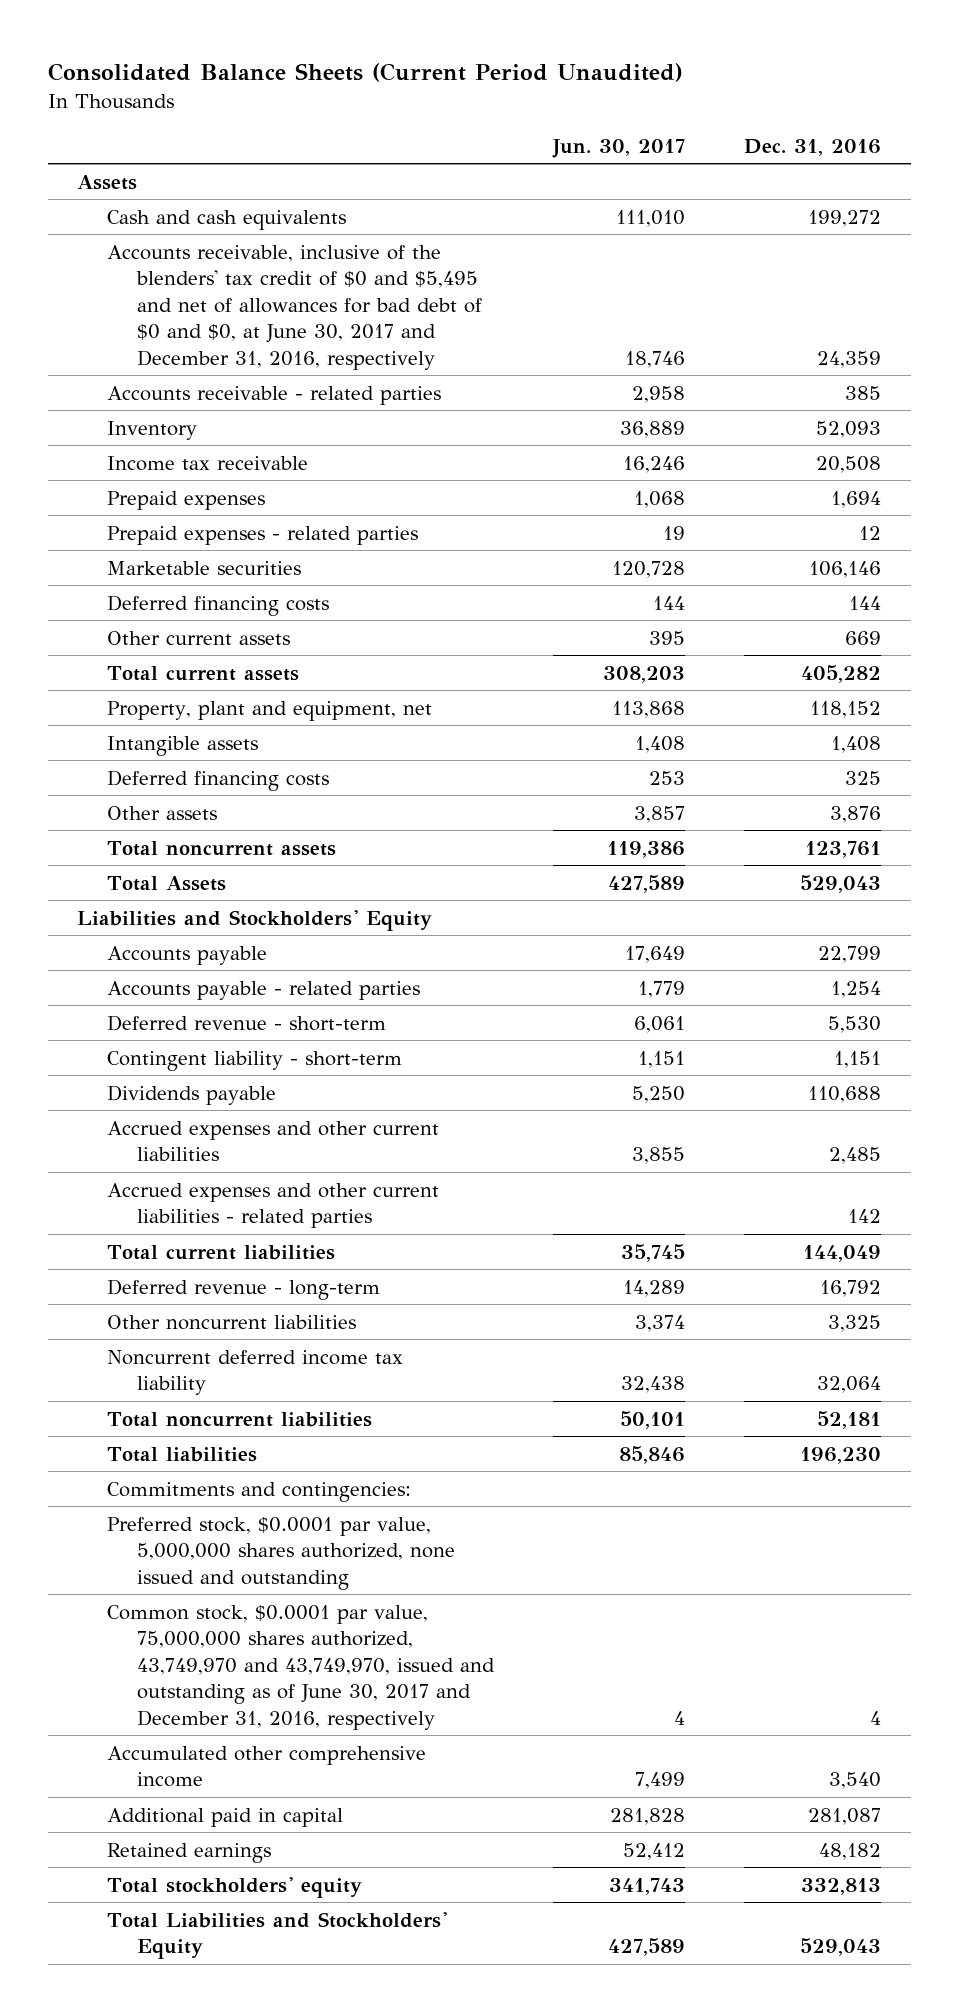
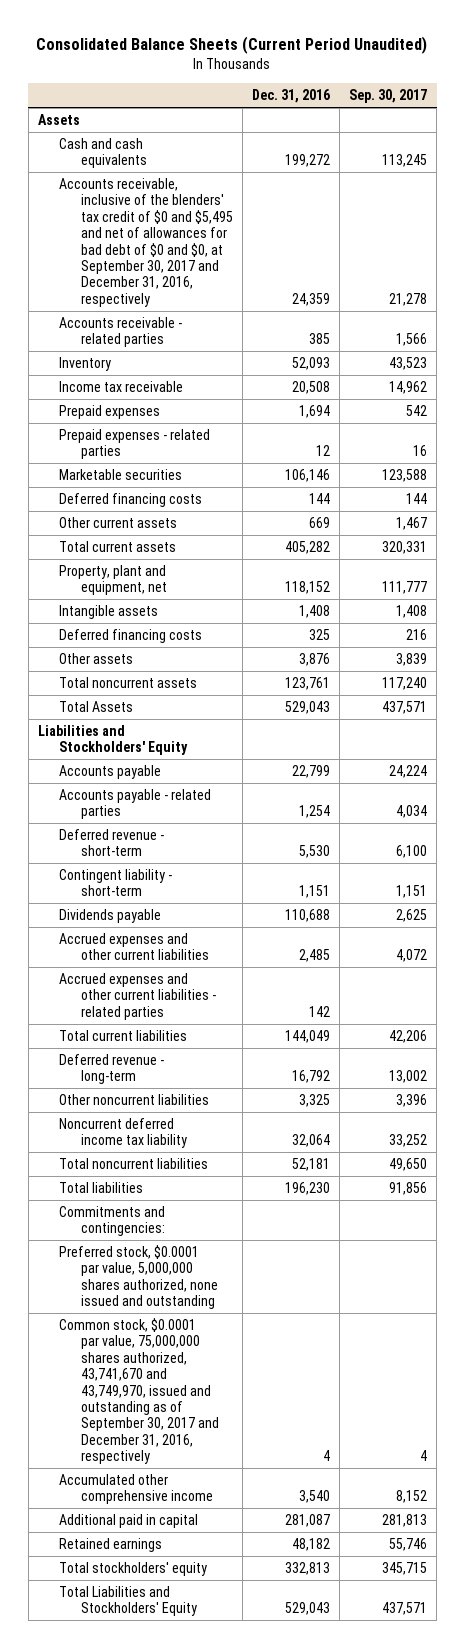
- | Jun. 30, 2017 | Dec. 31, 2016
+ | Dec. 31, 2016 | Sep. 30, 2017
- Accounts receivable, inclusive of the blenders' tax credit of $0 and $5,495 and net of allowances for bad debt of $0 and $0, at June 30, 2017 and December 31, 2016, respectively | 18,746 | 24,359
+ Accounts receivable, inclusive of the blenders' tax credit of $0 and $5,495 and net of allowances for bad debt of $0 and $0, at September 30, 2017 and December 31, 2016, respectively | 24,359 | 21,278
- Common stock, $0.0001 par value, 75,000,000 shares authorized, 43,749,970 and 43,749,970, issued and outstanding as of June 30, 2017 and December 31, 2016, respectively | 4 | 4
+ Common stock, $0.0001 par value, 75,000,000 shares authorized, 43,741,670 and 43,749,970, issued and outstanding as of September 30, 2017 and December 31, 2016, respectively | 4 | 4

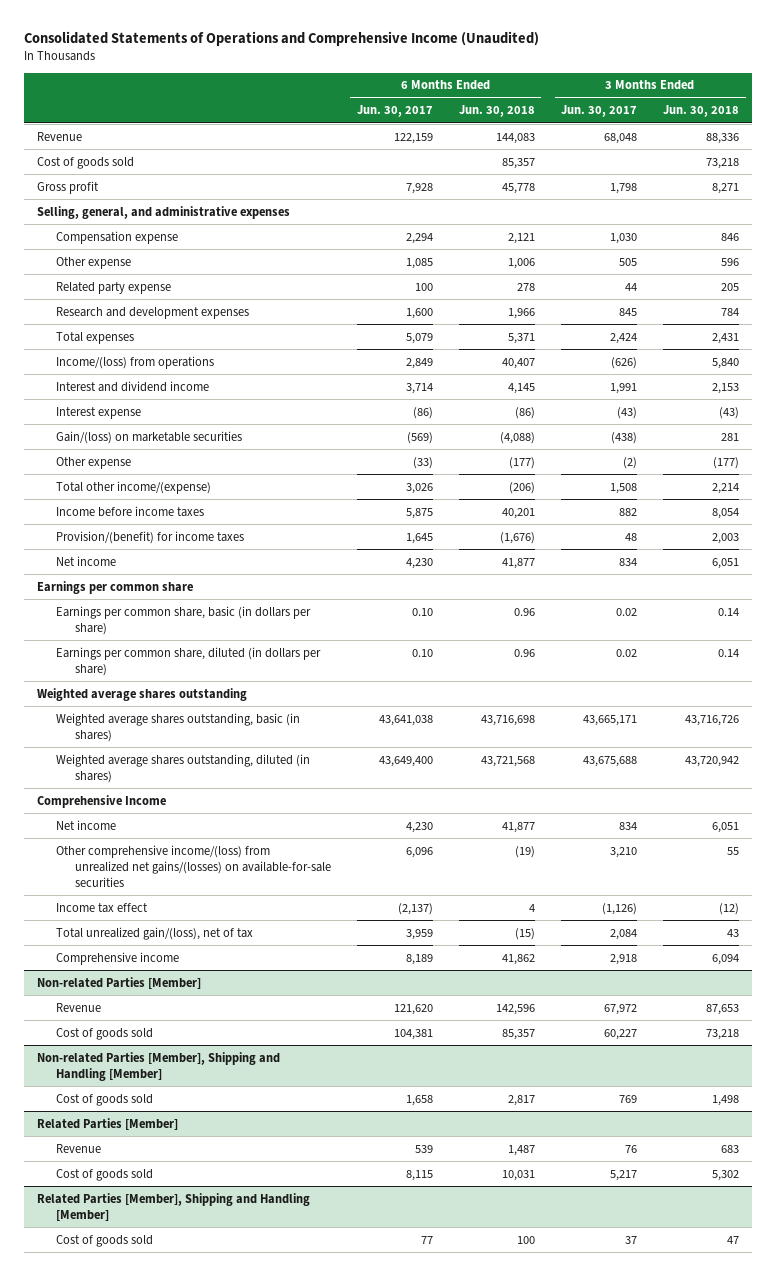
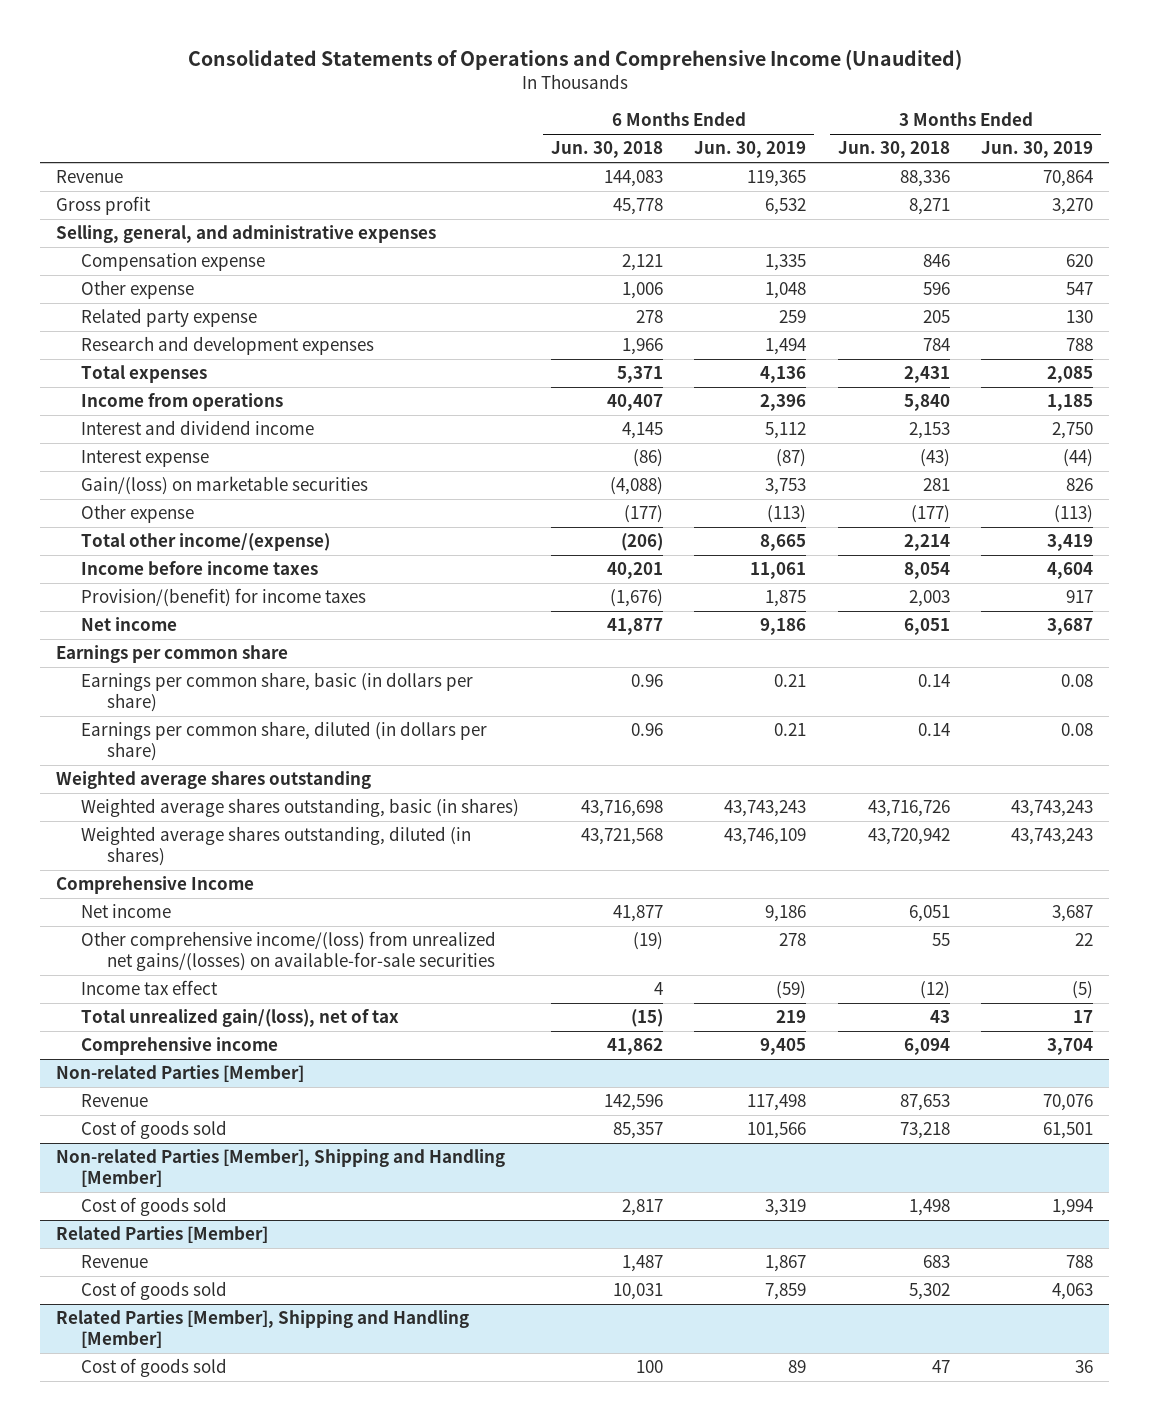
- | 6 Months Ended Jun. 30, 2017 | 6 Months Ended Jun. 30, 2018 | 3 Months Ended Jun. 30, 2017 | 3 Months Ended Jun. 30, 2018
+ | 6 Months Ended Jun. 30, 2018 | 6 Months Ended Jun. 30, 2019 | 3 Months Ended Jun. 30, 2018 | 3 Months Ended Jun. 30, 2019
- Cost of goods sold | | 85,357 | | 73,218
- Income/(loss) from operations | 2,849 | 40,407 | (626) | 5,840
+ Income from operations | 40,407 | 2,396 | 5,840 | 1,185

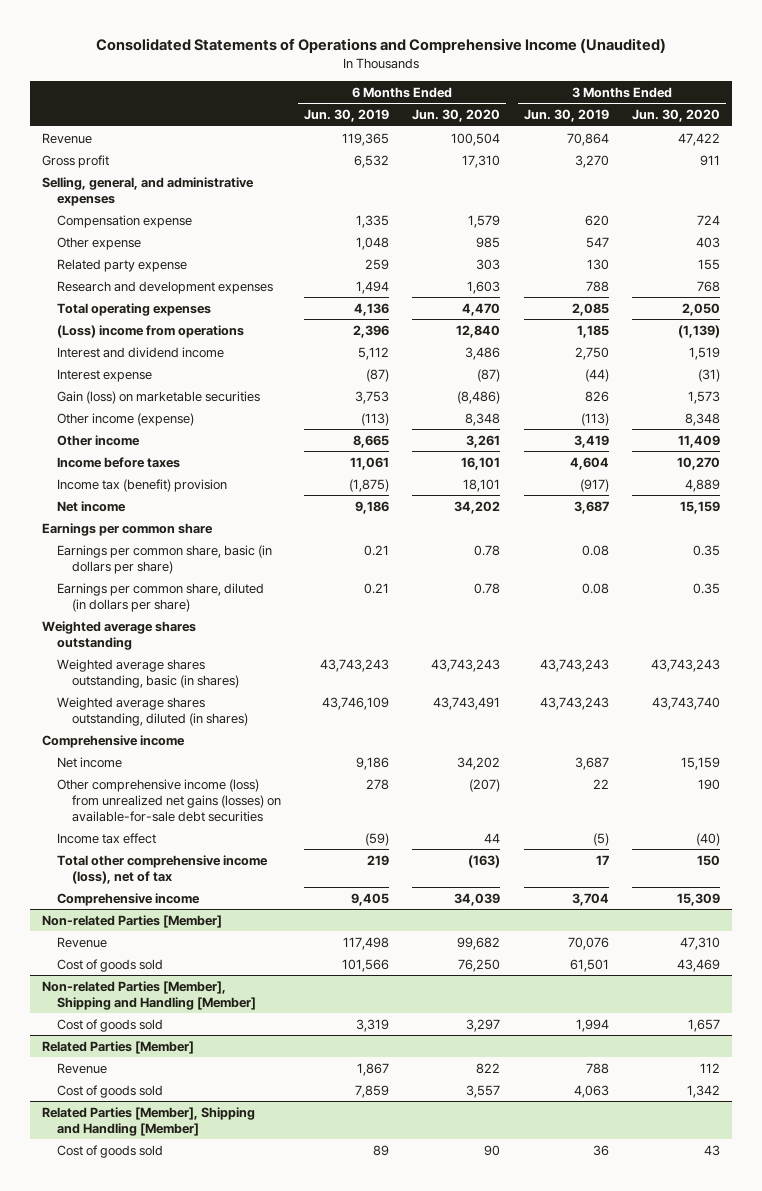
- | 6 Months Ended Jun. 30, 2018 | 6 Months Ended Jun. 30, 2019 | 3 Months Ended Jun. 30, 2018 | 3 Months Ended Jun. 30, 2019
+ | 6 Months Ended Jun. 30, 2019 | 6 Months Ended Jun. 30, 2020 | 3 Months Ended Jun. 30, 2019 | 3 Months Ended Jun. 30, 2020
- Total expenses | 5,371 | 4,136 | 2,431 | 2,085
- Income from operations | 40,407 | 2,396 | 5,840 | 1,185
+ Total operating expenses | 4,136 | 4,470 | 2,085 | 2,050
+ (Loss) income from operations | 2,396 | 12,840 | 1,185 | (1,139)
- Gain/(loss) on marketable securities | (4,088) | 3,753 | 281 | 826
- Other expense | (177) | (113) | (177) | (113)
- Total other income/(expense) | (206) | 8,665 | 2,214 | 3,419
- Income before income taxes | 40,201 | 11,061 | 8,054 | 4,604
- Provision/(benefit) for income taxes | (1,676) | 1,875 | 2,003 | 917
+ Gain (loss) on marketable securities | 3,753 | (8,486) | 826 | 1,573
+ Other income (expense) | (113) | 8,348 | (113) | 8,348
+ Other income | 8,665 | 3,261 | 3,419 | 11,409
+ Income before taxes | 11,061 | 16,101 | 4,604 | 10,270
+ Income tax (benefit) provision | (1,875) | 18,101 | (917) | 4,889
- Comprehensive Income
+ Comprehensive income
- Other comprehensive income/(loss) from unrealized net gains/(losses) on available-for-sale securities | (19) | 278 | 55 | 22
+ Other comprehensive income (loss) from unrealized net gains (losses) on available-for-sale debt securities | 278 | (207) | 22 | 190
- Total unrealized gain/(loss), net of tax | (15) | 219 | 43 | 17
+ Total other comprehensive income (loss), net of tax | 219 | (163) | 17 | 150

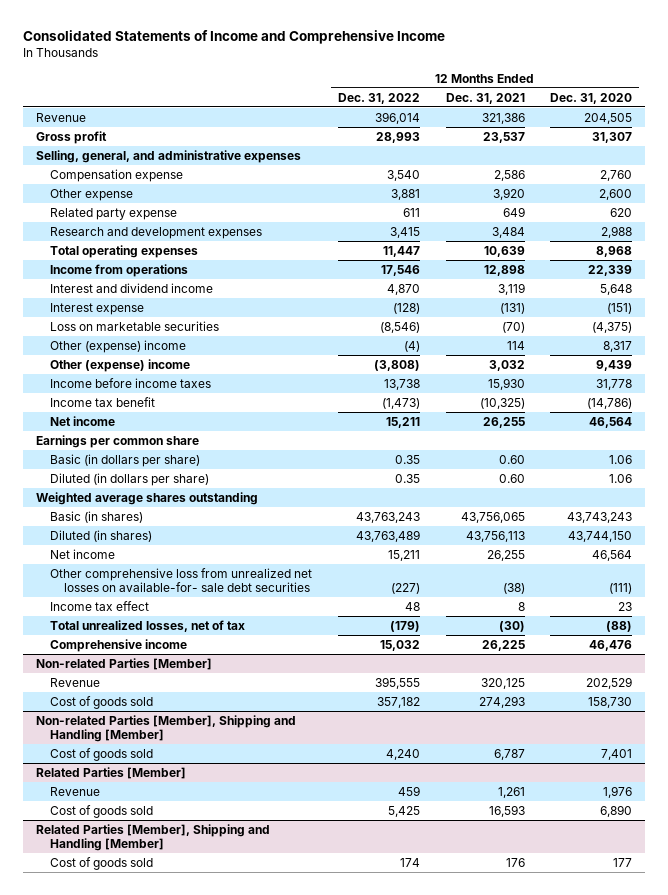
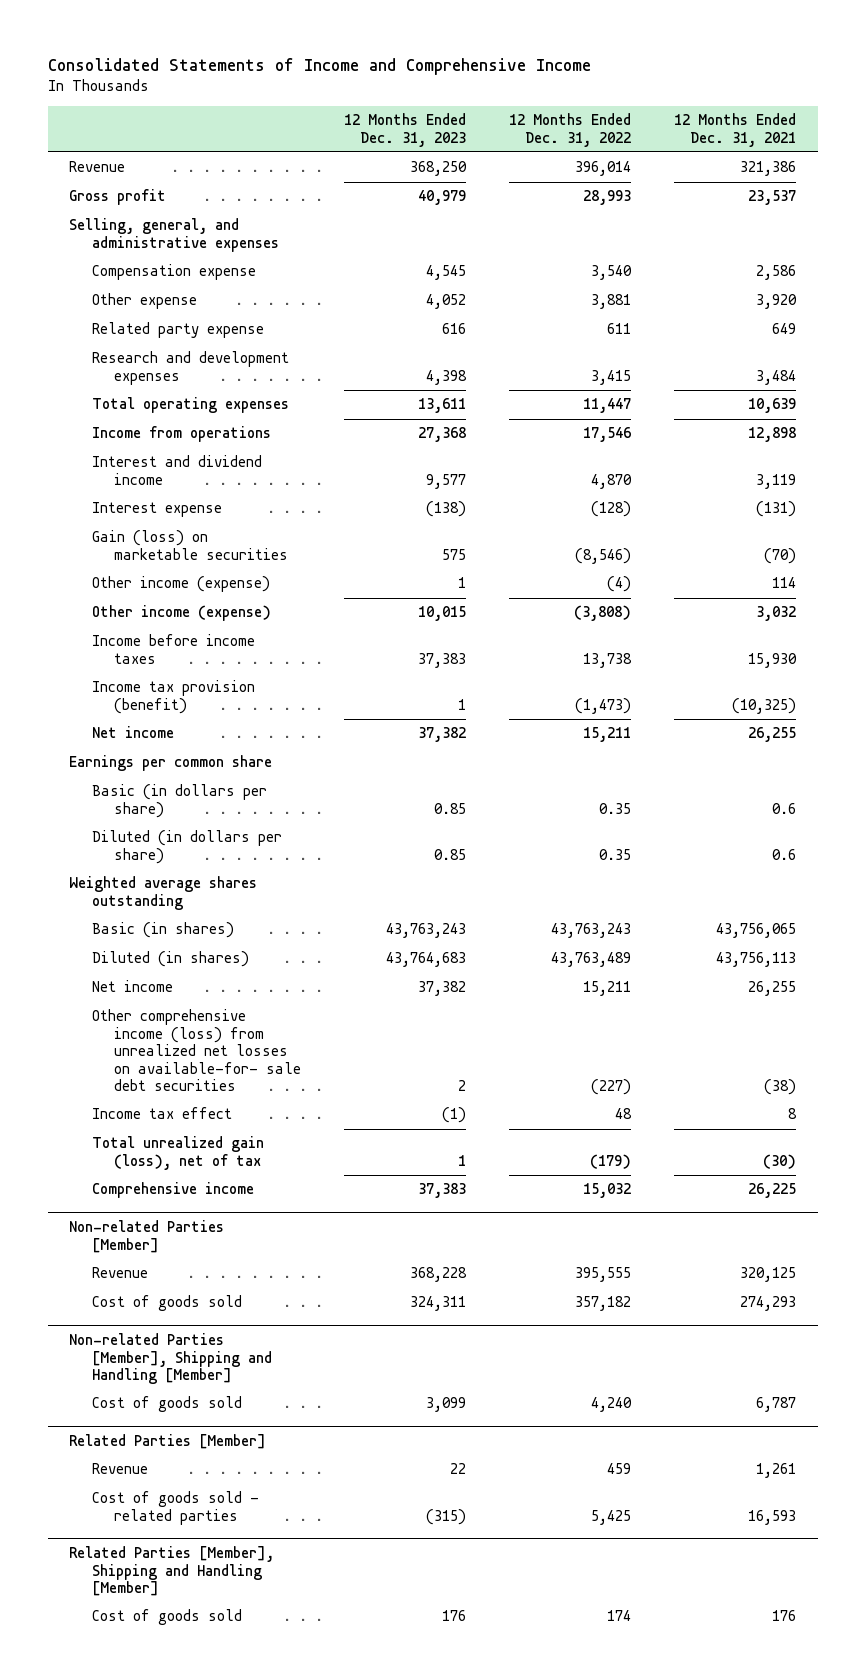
- | 12 Months Ended Dec. 31, 2022 | 12 Months Ended Dec. 31, 2021 | 12 Months Ended Dec. 31, 2020
+ | 12 Months Ended Dec. 31, 2023 | 12 Months Ended Dec. 31, 2022 | 12 Months Ended Dec. 31, 2021
- Loss on marketable securities | (8,546) | (70) | (4,375)
- Other (expense) income | (4) | 114 | 8,317
- Other (expense) income | (3,808) | 3,032 | 9,439
+ Gain (loss) on marketable securities | 575 | (8,546) | (70)
+ Other income (expense) | 1 | (4) | 114
+ Other income (expense) | 10,015 | (3,808) | 3,032
- Income tax benefit | (1,473) | (10,325) | (14,786)
+ Income tax provision (benefit) | 1 | (1,473) | (10,325)
- Basic (in dollars per share) | 0.35 | 0.60 | 1.06
- Diluted (in dollars per share) | 0.35 | 0.60 | 1.06
+ Basic (in dollars per share) | 0.85 | 0.35 | 0.6
+ Diluted (in dollars per share) | 0.85 | 0.35 | 0.6
- Other comprehensive loss from unrealized net losses on available-for- sale debt securities | (227) | (38) | (111)
+ Other comprehensive income (loss) from unrealized net losses on available-for- sale debt securities | 2 | (227) | (38)
- Total unrealized losses, net of tax | (179) | (30) | (88)
+ Total unrealized gain (loss), net of tax | 1 | (179) | (30)
@ Related Parties [Member]
- Cost of goods sold | 5,425 | 16,593 | 6,890
+ Cost of goods sold - related parties | (315) | 5,425 | 16,593

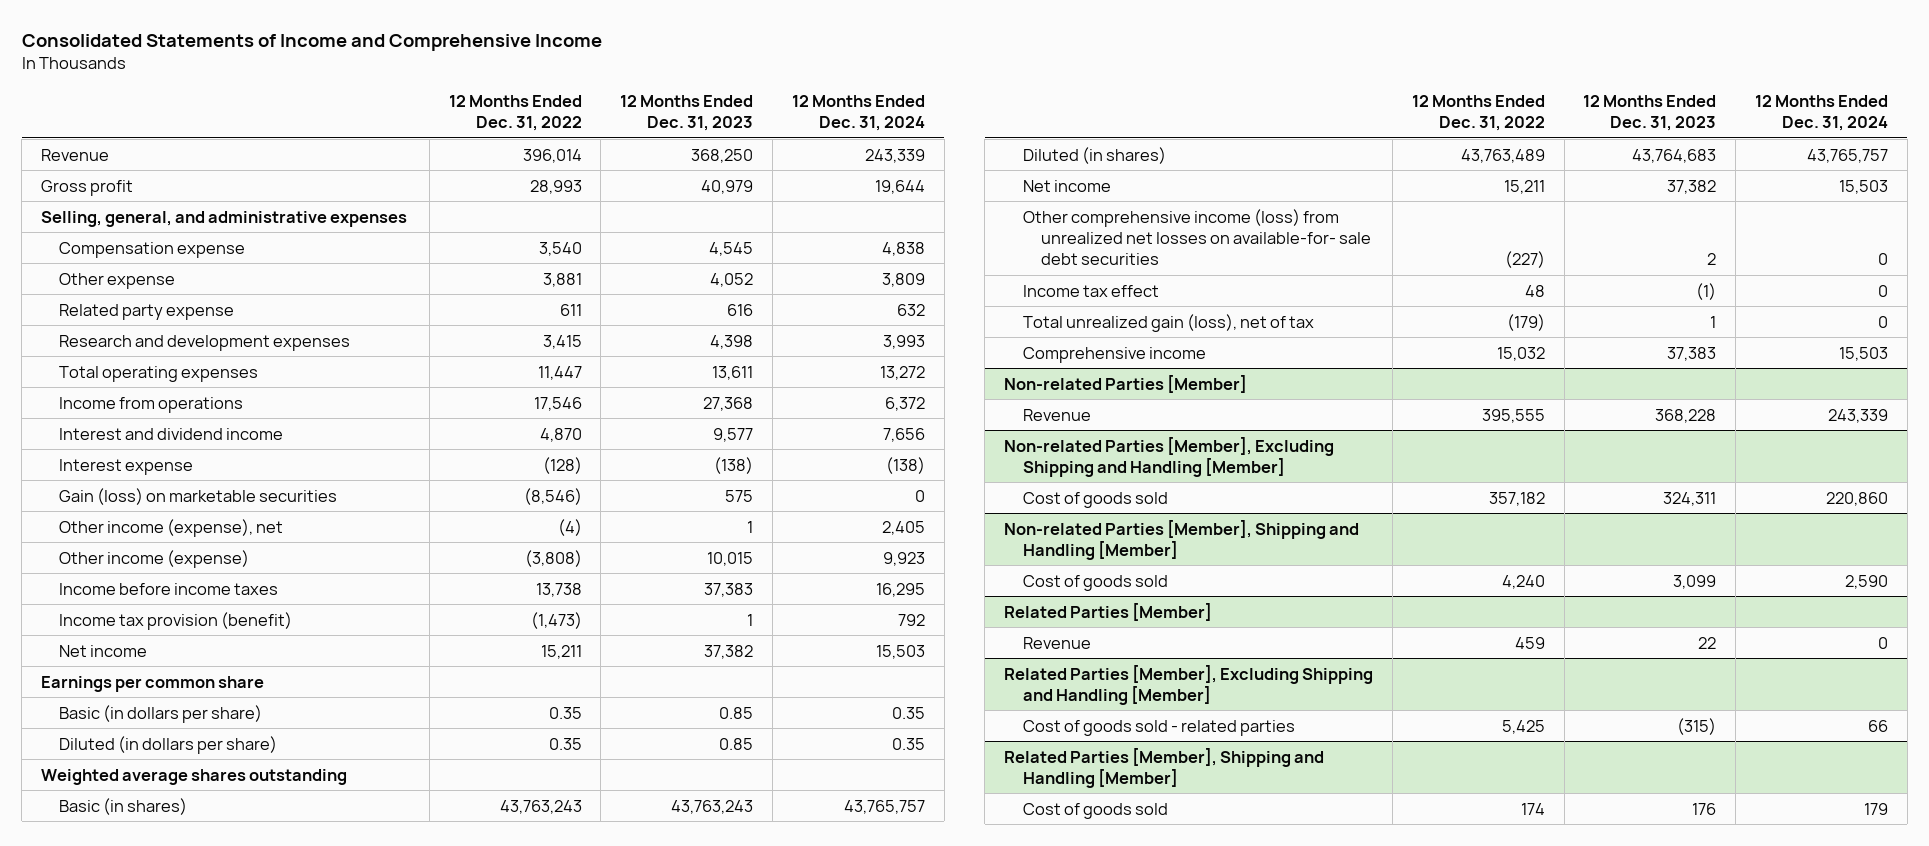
- | 12 Months Ended Dec. 31, 2023 | 12 Months Ended Dec. 31, 2022 | 12 Months Ended Dec. 31, 2021
+ | 12 Months Ended Dec. 31, 2022 | 12 Months Ended Dec. 31, 2023 | 12 Months Ended Dec. 31, 2024
- Other income (expense) | 1 | (4) | 114
+ Other income (expense), net | (4) | 1 | 2,405
+ Non-related Parties [Member], Excluding Shipping and Handling [Member]
+ Related Parties [Member], Excluding Shipping and Handling [Member]

